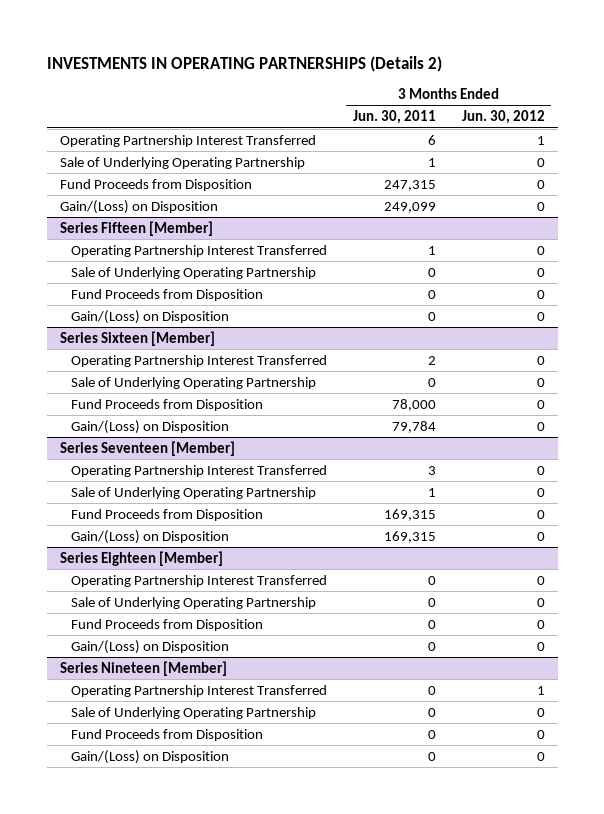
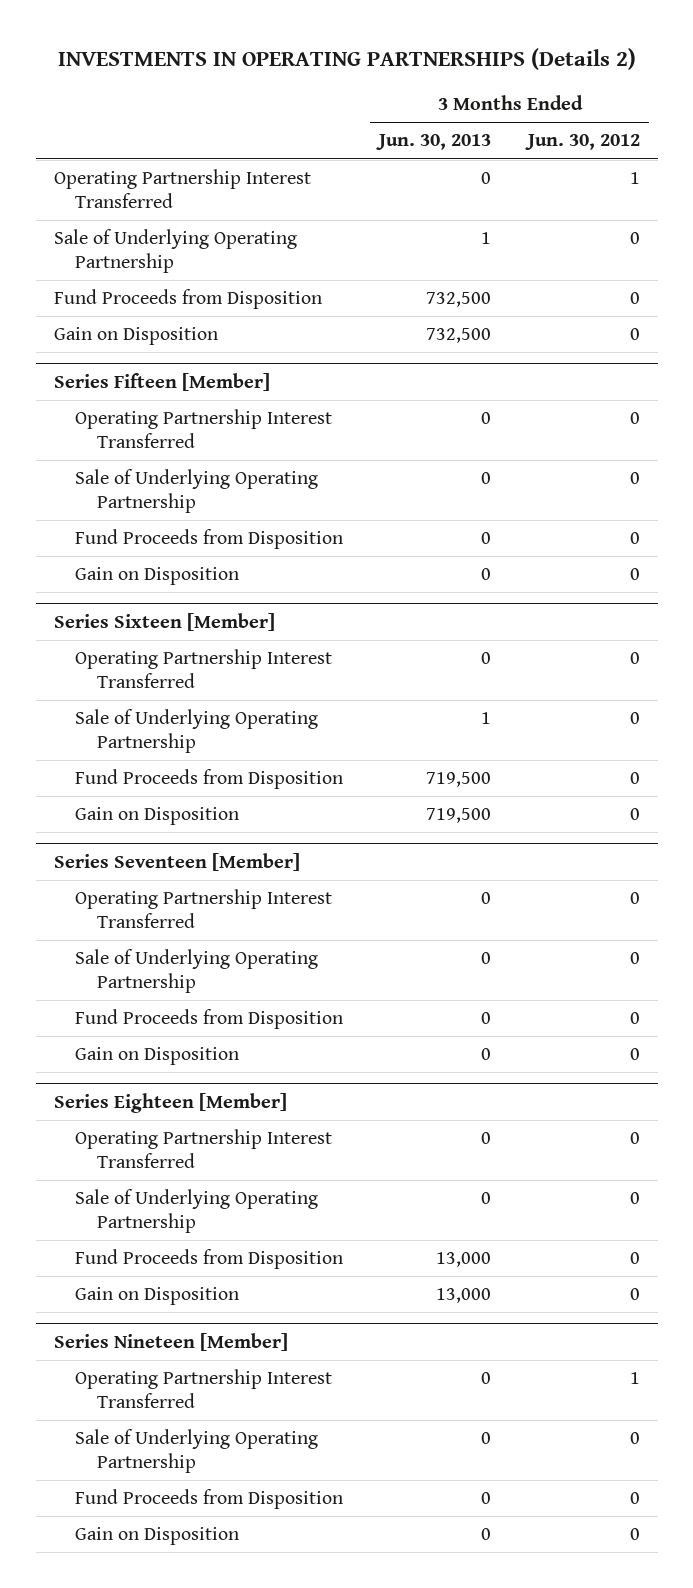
- | 3 Months Ended Jun. 30, 2011 | 3 Months Ended Jun. 30, 2012
+ | 3 Months Ended Jun. 30, 2013 | 3 Months Ended Jun. 30, 2012
- Gain/(Loss) on Disposition | 249,099 | 0
+ Gain on Disposition | 732,500 | 0
@ Series Fifteen [Member]
- Gain/(Loss) on Disposition | 0 | 0
+ Gain on Disposition | 0 | 0
@ Series Sixteen [Member]
- Gain/(Loss) on Disposition | 79,784 | 0
+ Gain on Disposition | 719,500 | 0
@ Series Seventeen [Member]
- Gain/(Loss) on Disposition | 169,315 | 0
+ Gain on Disposition | 0 | 0
@ Series Eighteen [Member]
- Gain/(Loss) on Disposition | 0 | 0
+ Gain on Disposition | 13,000 | 0
@ Series Nineteen [Member]
- Gain/(Loss) on Disposition | 0 | 0
+ Gain on Disposition | 0 | 0

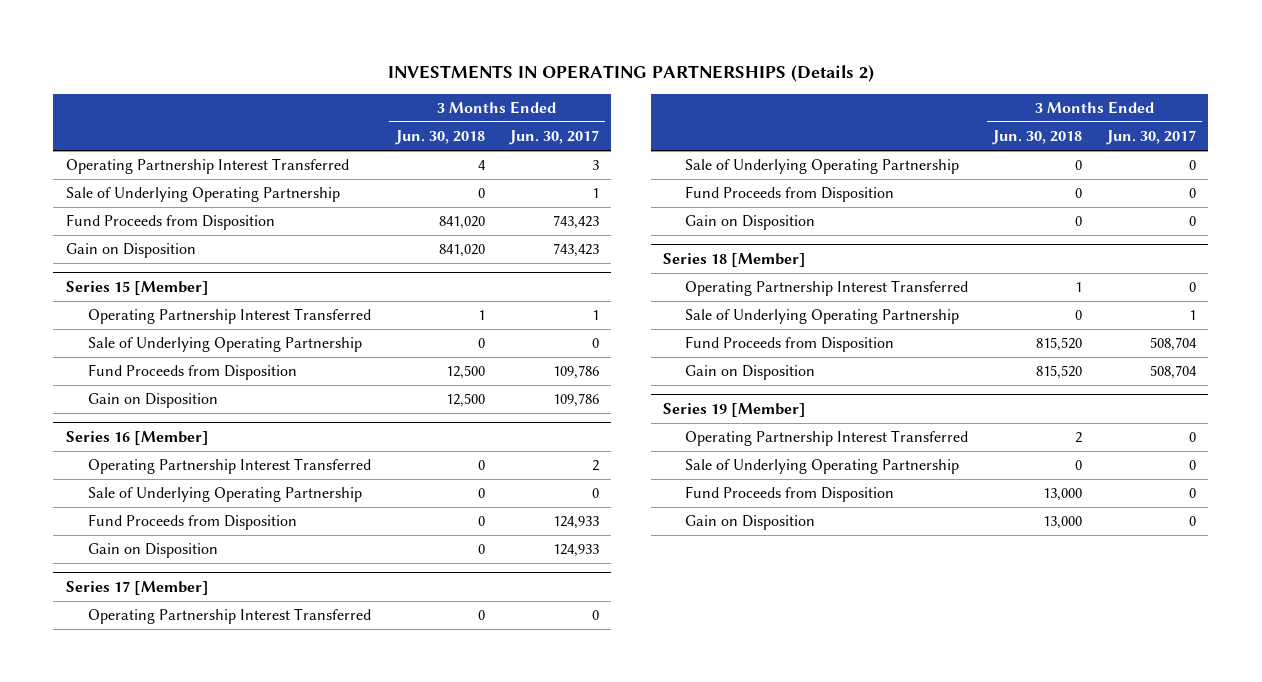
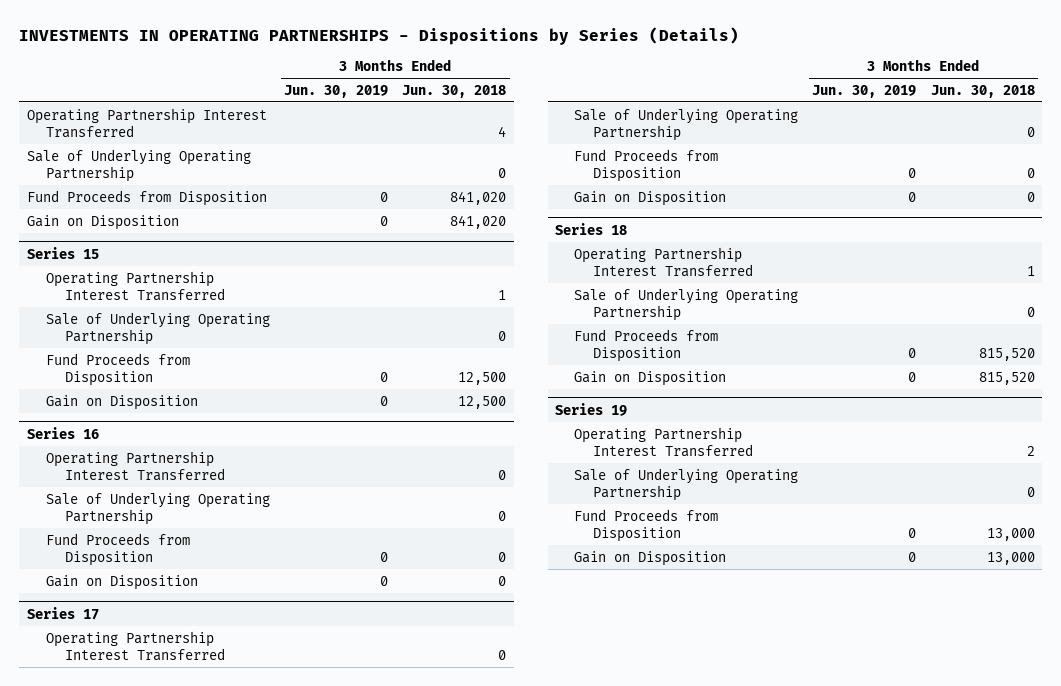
- INVESTMENTS IN OPERATING PARTNERSHIPS (Details 2)
+ INVESTMENTS IN OPERATING PARTNERSHIPS - Dispositions by Series (Details)
- | 3 Months Ended Jun. 30, 2018 | 3 Months Ended Jun. 30, 2017
+ | 3 Months Ended Jun. 30, 2019 | 3 Months Ended Jun. 30, 2018
- Series 15 [Member]
+ Series 15
- Series 16 [Member]
+ Series 16
- Series 17 [Member]
+ Series 17
- Series 18 [Member]
+ Series 18
- Series 19 [Member]
+ Series 19

